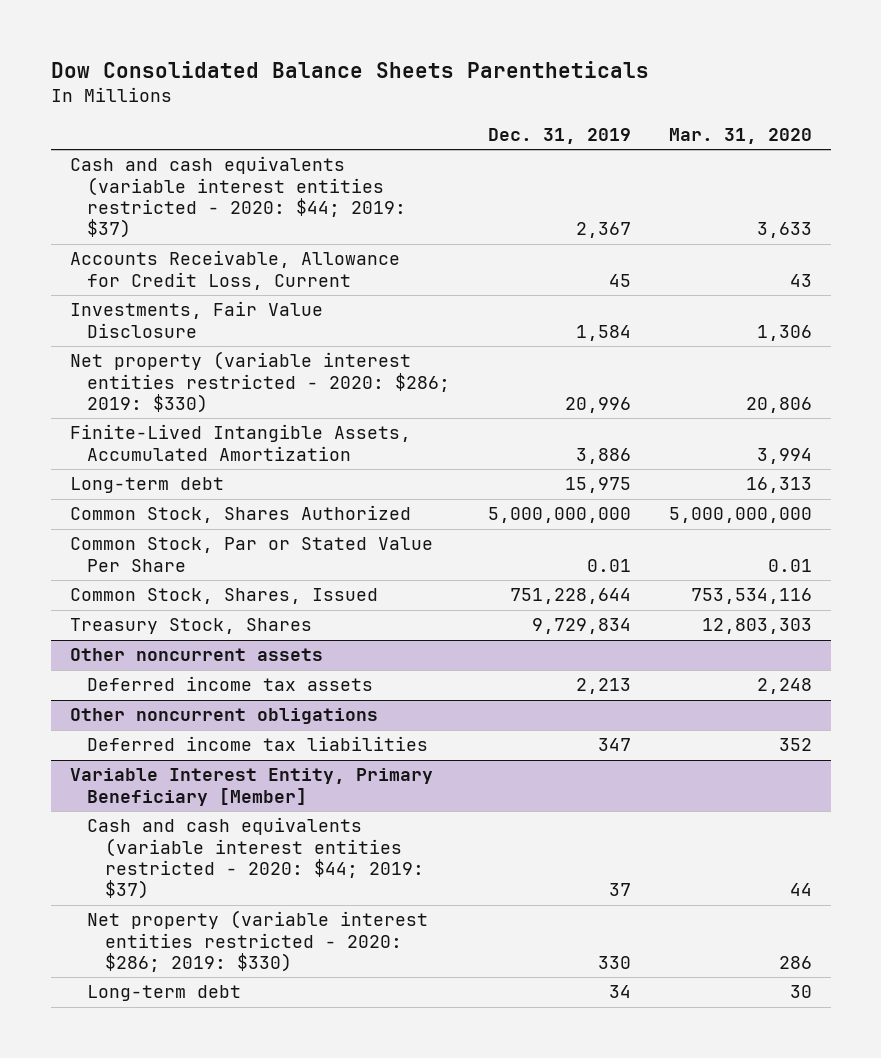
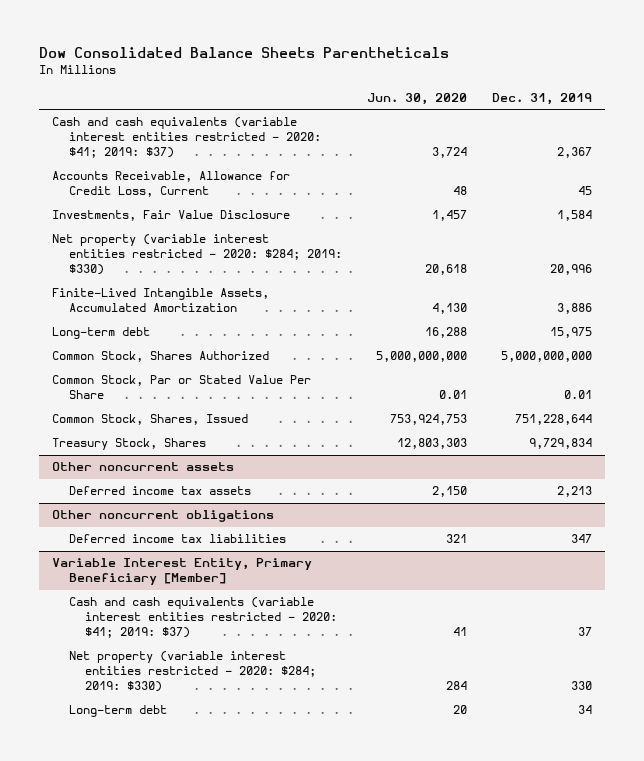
- | Dec. 31, 2019 | Mar. 31, 2020
+ | Jun. 30, 2020 | Dec. 31, 2019
- Cash and cash equivalents (variable interest entities restricted - 2020: $44; 2019: $37) | 2,367 | 3,633
+ Cash and cash equivalents (variable interest entities restricted - 2020: $41; 2019: $37) | 3,724 | 2,367
- Net property (variable interest entities restricted - 2020: $286; 2019: $330) | 20,996 | 20,806
+ Net property (variable interest entities restricted - 2020: $284; 2019: $330) | 20,618 | 20,996
@ Variable Interest Entity, Primary Beneficiary [Member]
- Cash and cash equivalents (variable interest entities restricted - 2020: $44; 2019: $37) | 37 | 44
- Net property (variable interest entities restricted - 2020: $286; 2019: $330) | 330 | 286
+ Cash and cash equivalents (variable interest entities restricted - 2020: $41; 2019: $37) | 41 | 37
+ Net property (variable interest entities restricted - 2020: $284; 2019: $330) | 284 | 330

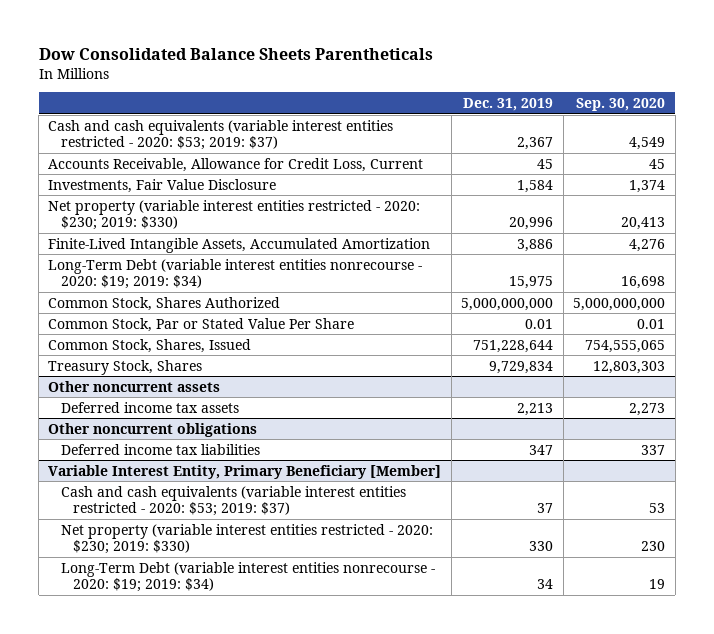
- | Jun. 30, 2020 | Dec. 31, 2019
+ | Dec. 31, 2019 | Sep. 30, 2020
- Cash and cash equivalents (variable interest entities restricted - 2020: $41; 2019: $37) | 3,724 | 2,367
+ Cash and cash equivalents (variable interest entities restricted - 2020: $53; 2019: $37) | 2,367 | 4,549
- Net property (variable interest entities restricted - 2020: $284; 2019: $330) | 20,618 | 20,996
+ Net property (variable interest entities restricted - 2020: $230; 2019: $330) | 20,996 | 20,413
- Long-term debt | 16,288 | 15,975
+ Long-Term Debt (variable interest entities nonrecourse - 2020: $19; 2019: $34) | 15,975 | 16,698
@ Variable Interest Entity, Primary Beneficiary [Member]
- Cash and cash equivalents (variable interest entities restricted - 2020: $41; 2019: $37) | 41 | 37
- Net property (variable interest entities restricted - 2020: $284; 2019: $330) | 284 | 330
- Long-term debt | 20 | 34
+ Cash and cash equivalents (variable interest entities restricted - 2020: $53; 2019: $37) | 37 | 53
+ Net property (variable interest entities restricted - 2020: $230; 2019: $330) | 330 | 230
+ Long-Term Debt (variable interest entities nonrecourse - 2020: $19; 2019: $34) | 34 | 19

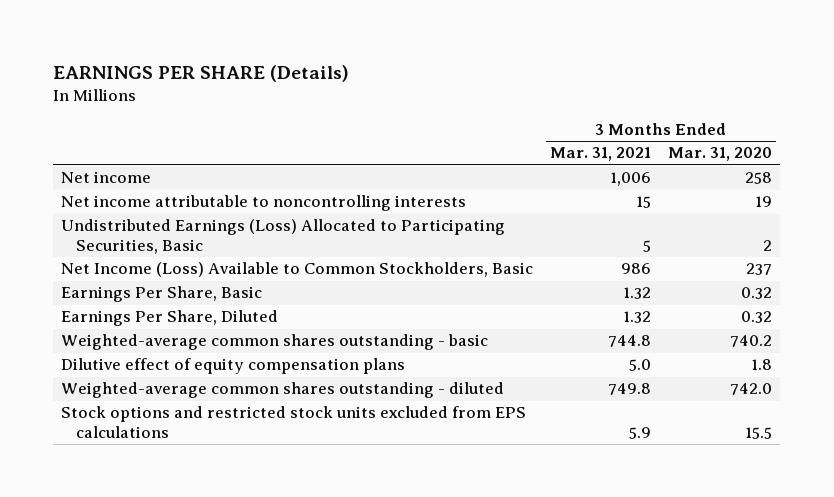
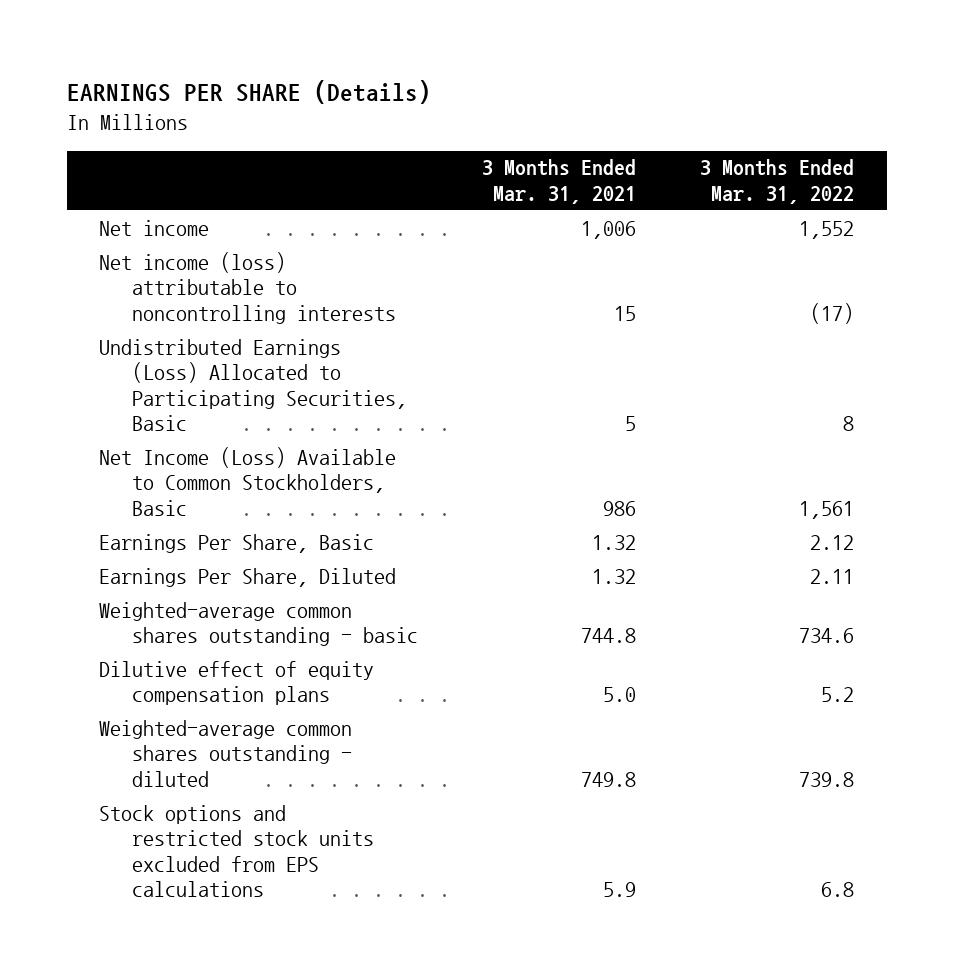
- | 3 Months Ended Mar. 31, 2021 | 3 Months Ended Mar. 31, 2020
+ | 3 Months Ended Mar. 31, 2021 | 3 Months Ended Mar. 31, 2022
- Net income attributable to noncontrolling interests | 15 | 19
+ Net income (loss) attributable to noncontrolling interests | 15 | (17)

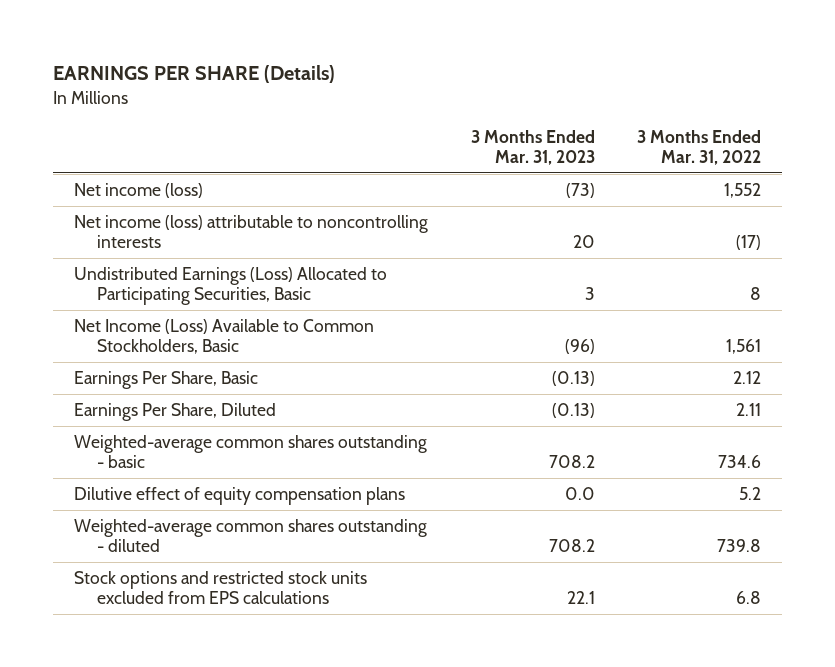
- | 3 Months Ended Mar. 31, 2021 | 3 Months Ended Mar. 31, 2022
+ | 3 Months Ended Mar. 31, 2023 | 3 Months Ended Mar. 31, 2022
- Net income | 1,006 | 1,552
+ Net income (loss) | (73) | 1,552

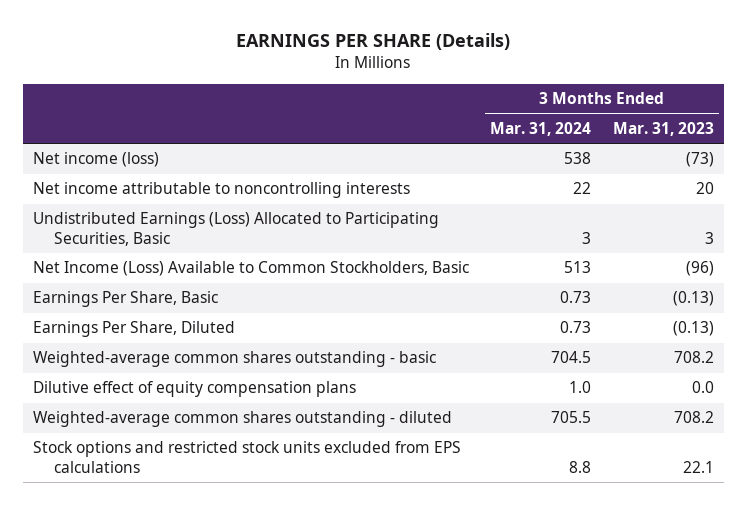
- | 3 Months Ended Mar. 31, 2023 | 3 Months Ended Mar. 31, 2022
+ | 3 Months Ended Mar. 31, 2024 | 3 Months Ended Mar. 31, 2023
- Net income (loss) attributable to noncontrolling interests | 20 | (17)
+ Net income attributable to noncontrolling interests | 22 | 20

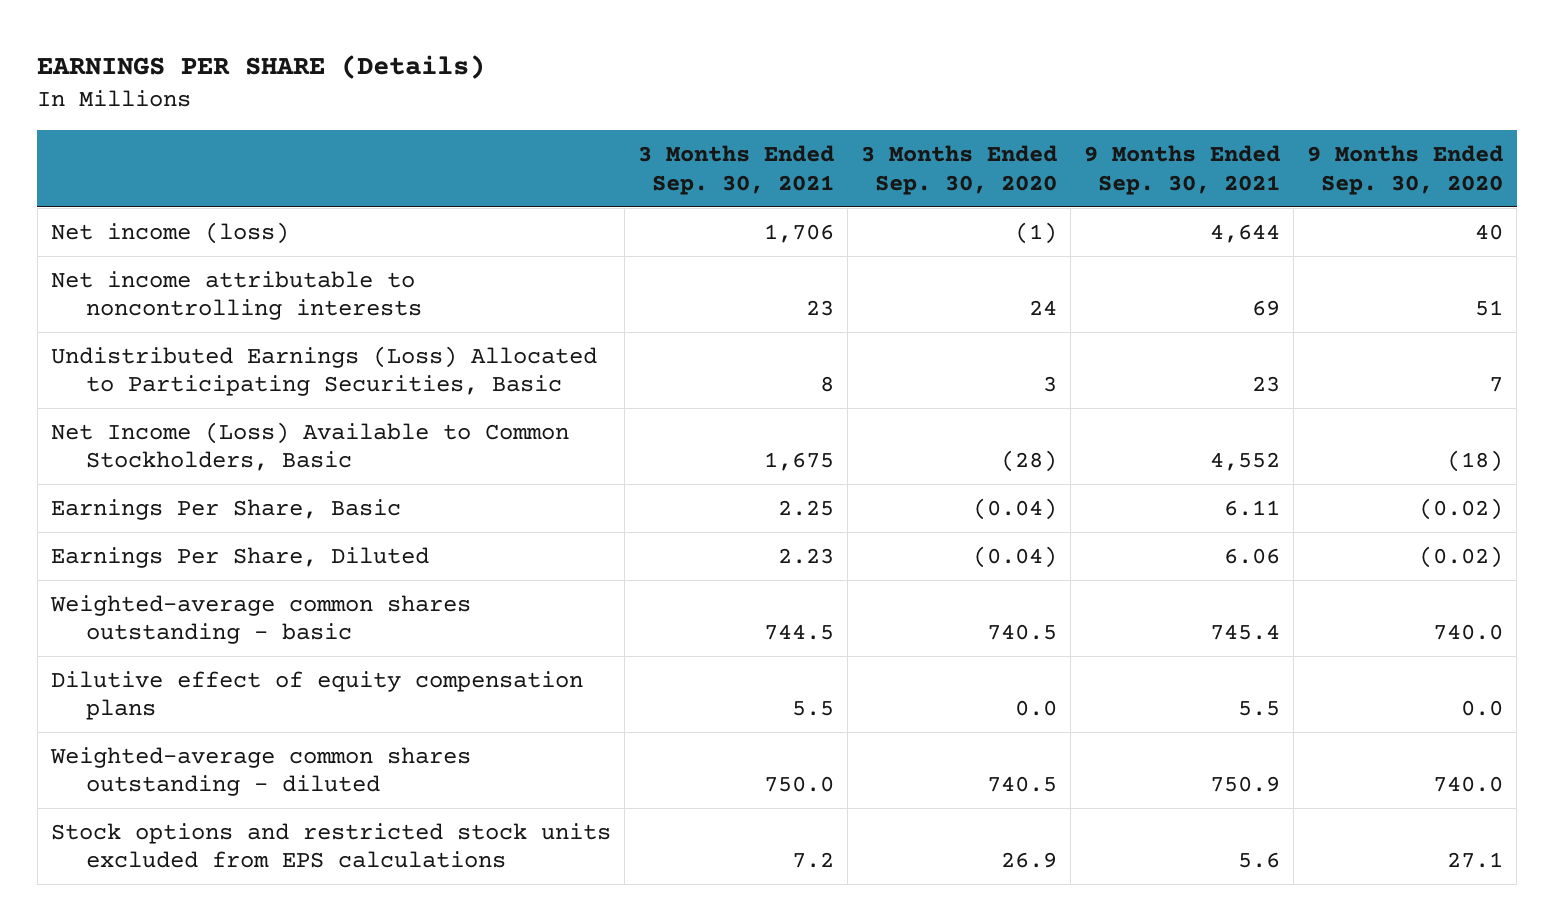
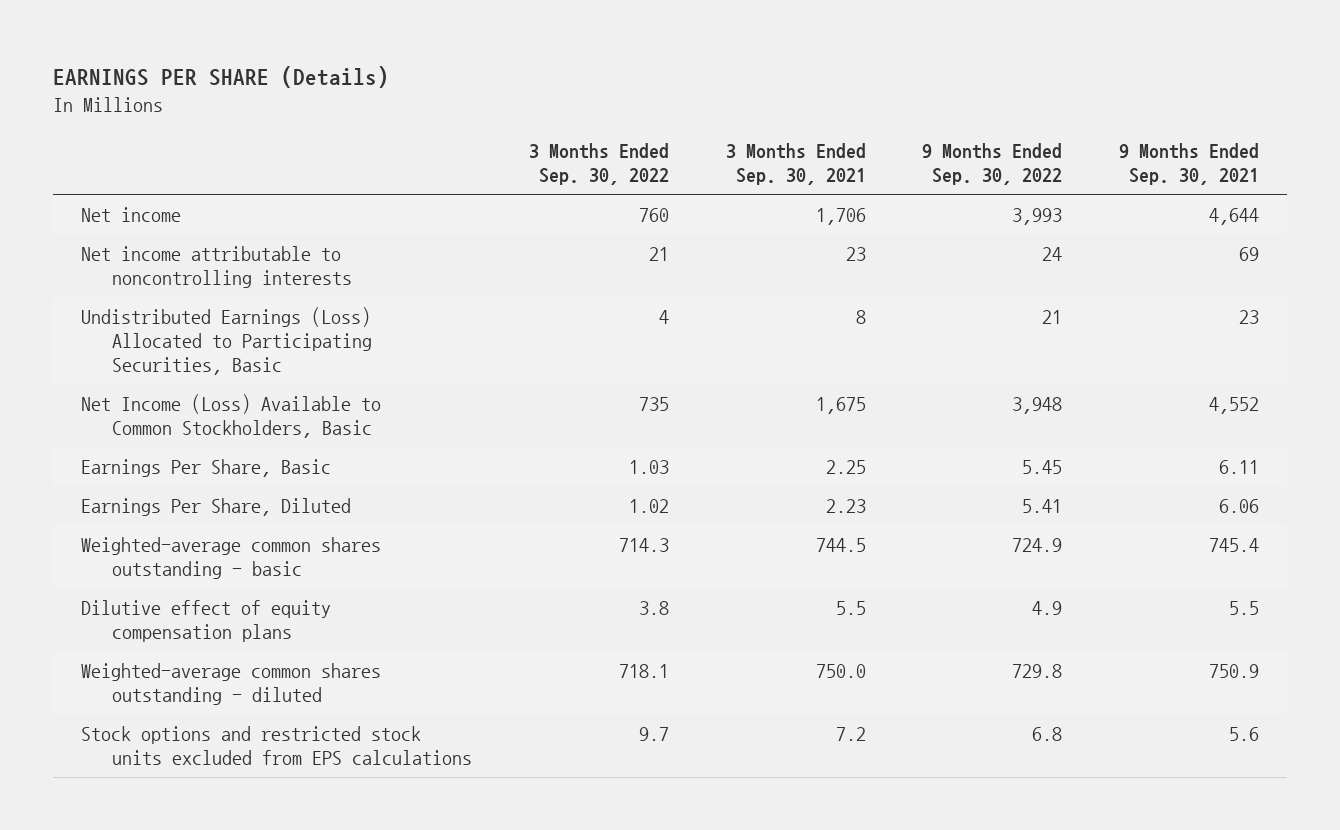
- | 3 Months Ended Sep. 30, 2021 | 3 Months Ended Sep. 30, 2020 | 9 Months Ended Sep. 30, 2021 | 9 Months Ended Sep. 30, 2020
+ | 3 Months Ended Sep. 30, 2022 | 3 Months Ended Sep. 30, 2021 | 9 Months Ended Sep. 30, 2022 | 9 Months Ended Sep. 30, 2021
- Net income (loss) | 1,706 | (1) | 4,644 | 40
+ Net income | 760 | 1,706 | 3,993 | 4,644

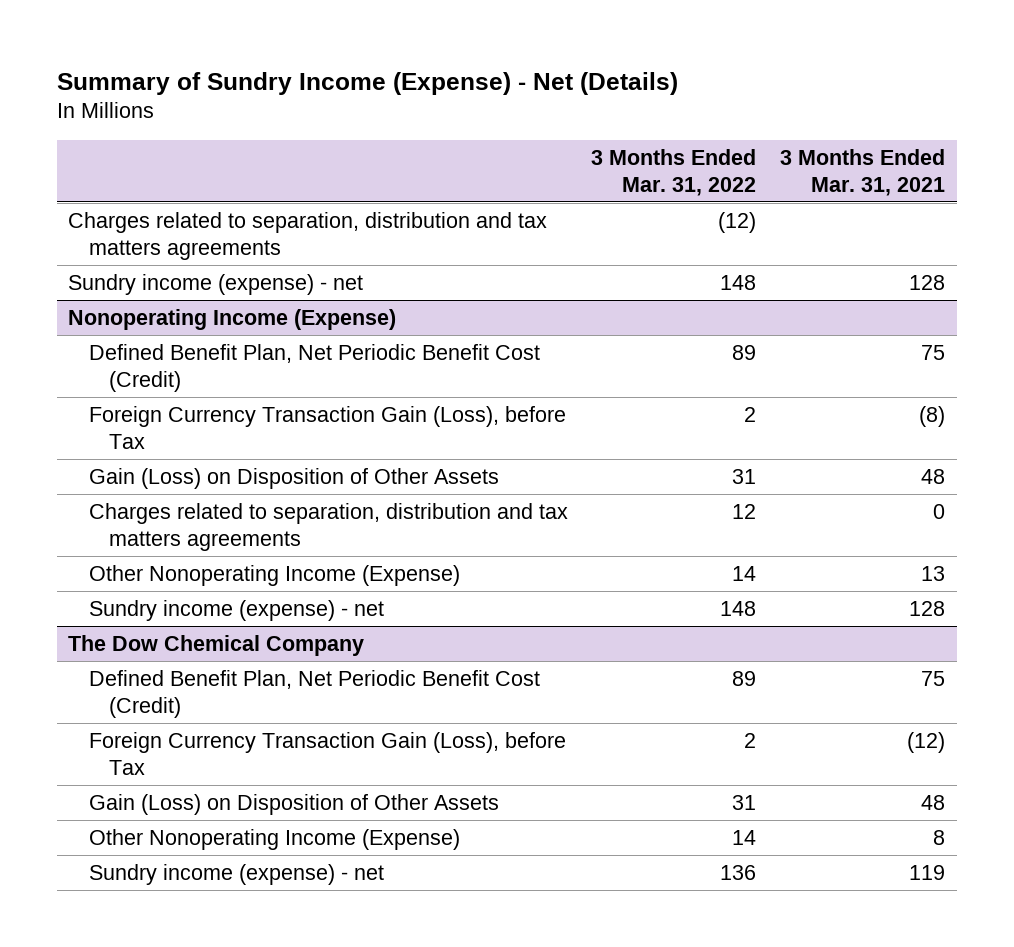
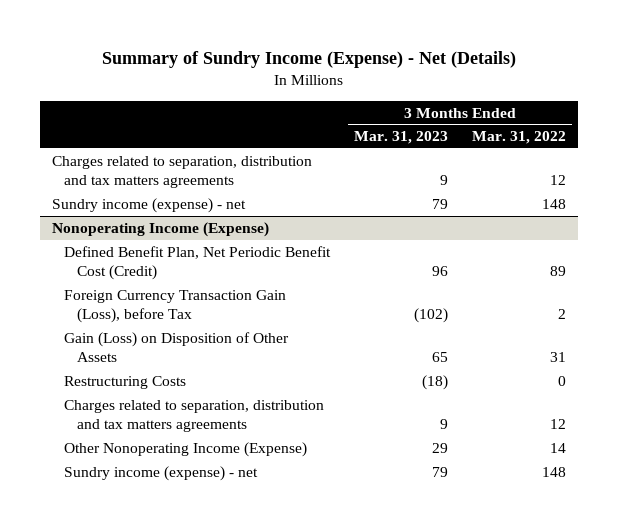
- | 3 Months Ended Mar. 31, 2022 | 3 Months Ended Mar. 31, 2021
+ | 3 Months Ended Mar. 31, 2023 | 3 Months Ended Mar. 31, 2022
- Charges related to separation, distribution and tax matters agreements | (12) |
+ Charges related to separation, distribution and tax matters agreements | 9 | 12
@ Nonoperating Income (Expense)
+ Restructuring Costs | (18) | 0
- The Dow Chemical Company
- Defined Benefit Plan, Net Periodic Benefit Cost (Credit) | 89 | 75
- Foreign Currency Transaction Gain (Loss), before Tax | 2 | (12)
- Gain (Loss) on Disposition of Other Assets | 31 | 48
- Other Nonoperating Income (Expense) | 14 | 8
- Sundry income (expense) - net | 136 | 119

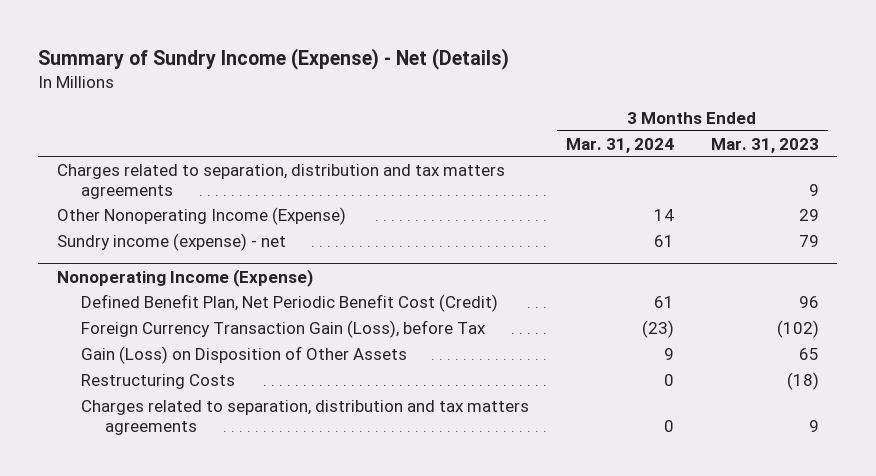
- | 3 Months Ended Mar. 31, 2023 | 3 Months Ended Mar. 31, 2022
+ | 3 Months Ended Mar. 31, 2024 | 3 Months Ended Mar. 31, 2023
+ Other Nonoperating Income (Expense) | 14 | 29
@ Nonoperating Income (Expense)
- Other Nonoperating Income (Expense) | 29 | 14
- Sundry income (expense) - net | 79 | 148

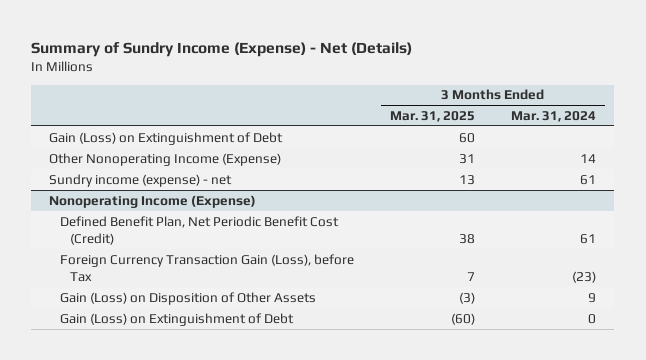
- | 3 Months Ended Mar. 31, 2024 | 3 Months Ended Mar. 31, 2023
+ | 3 Months Ended Mar. 31, 2025 | 3 Months Ended Mar. 31, 2024
- Charges related to separation, distribution and tax matters agreements | | 9
+ Gain (Loss) on Extinguishment of Debt | 60 |
@ Nonoperating Income (Expense)
- Restructuring Costs | 0 | (18)
- Charges related to separation, distribution and tax matters agreements | 0 | 9
+ Gain (Loss) on Extinguishment of Debt | (60) | 0

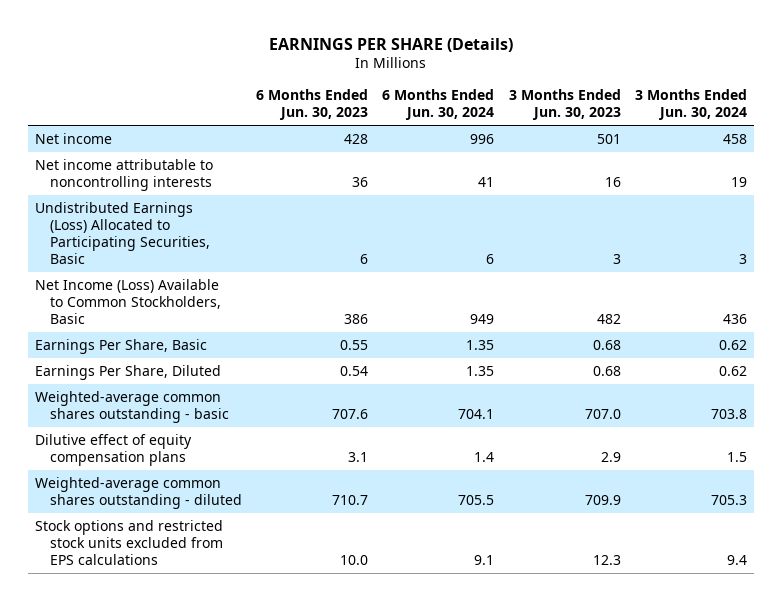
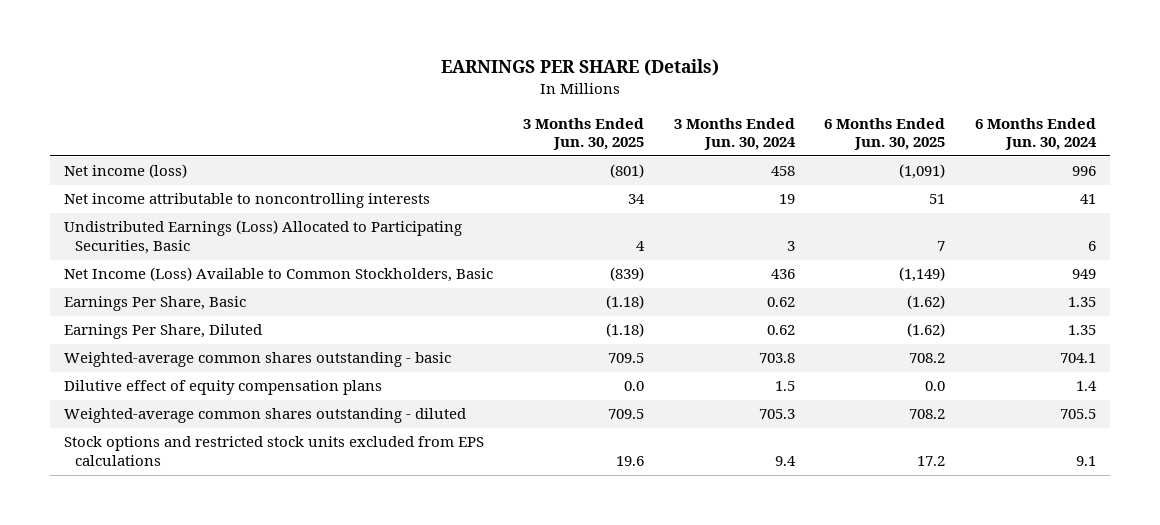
- | 6 Months Ended Jun. 30, 2023 | 6 Months Ended Jun. 30, 2024 | 3 Months Ended Jun. 30, 2023 | 3 Months Ended Jun. 30, 2024
+ | 3 Months Ended Jun. 30, 2025 | 3 Months Ended Jun. 30, 2024 | 6 Months Ended Jun. 30, 2025 | 6 Months Ended Jun. 30, 2024
- Net income | 428 | 996 | 501 | 458
+ Net income (loss) | (801) | 458 | (1,091) | 996

